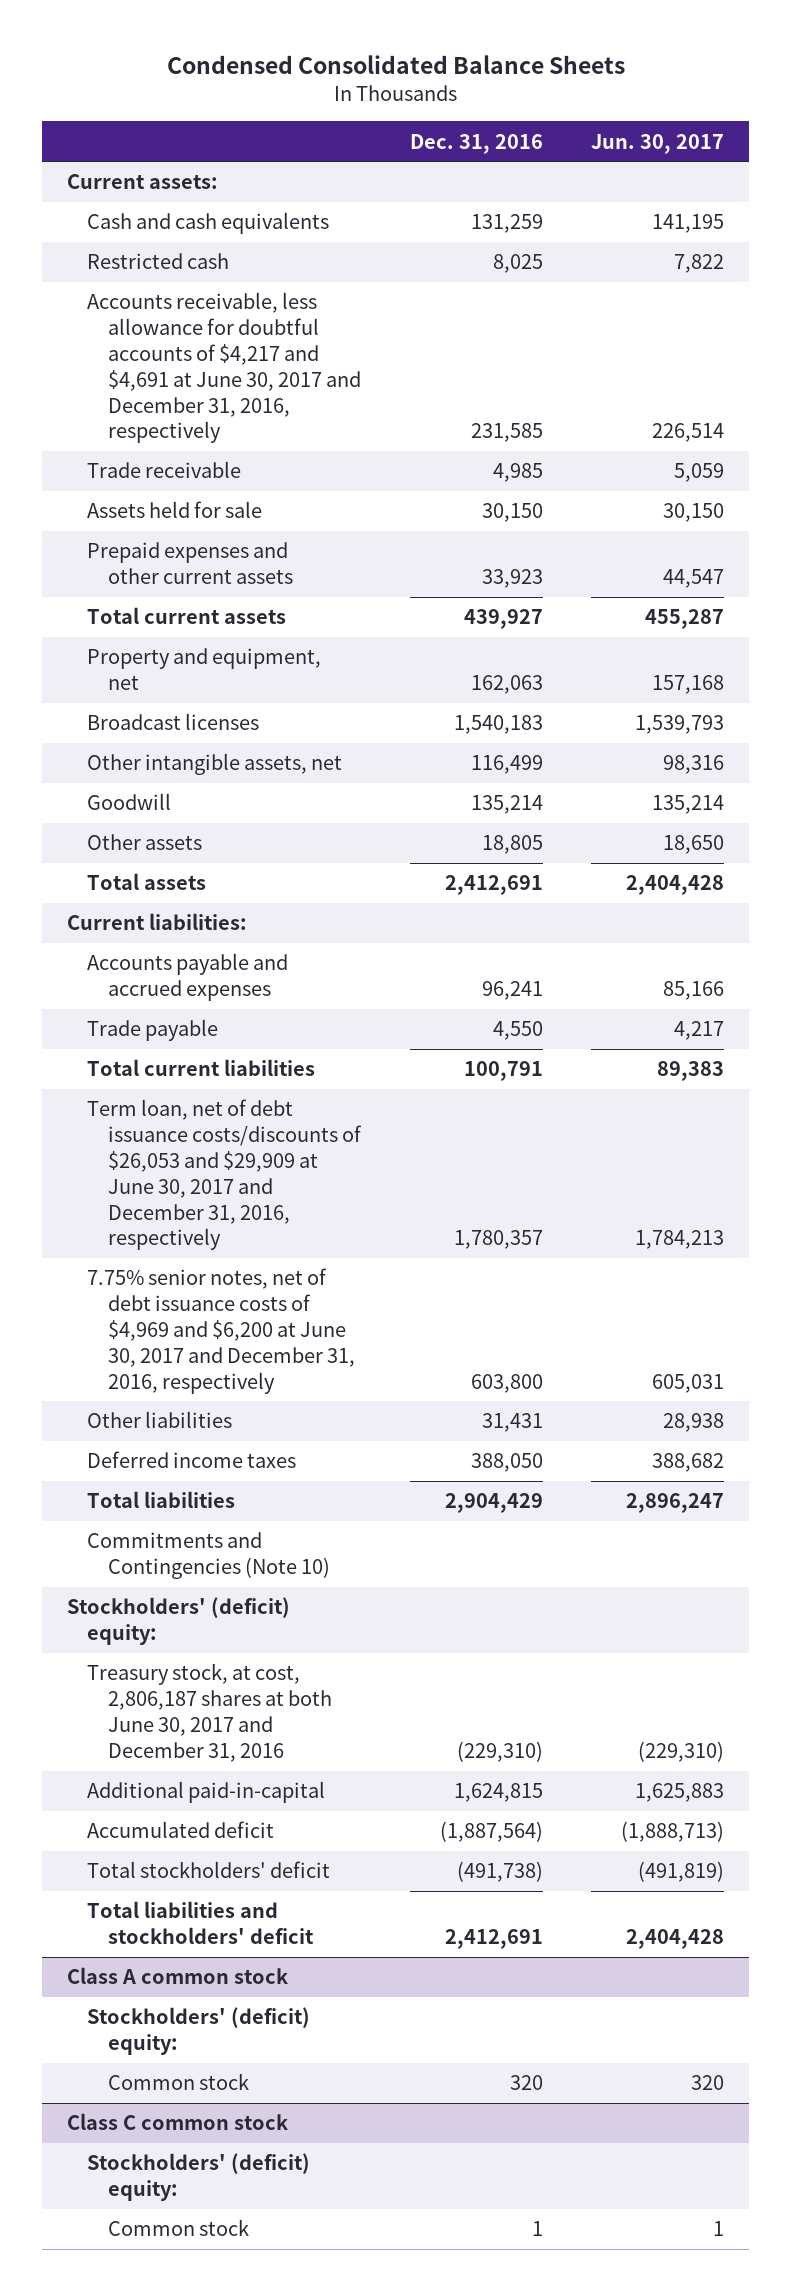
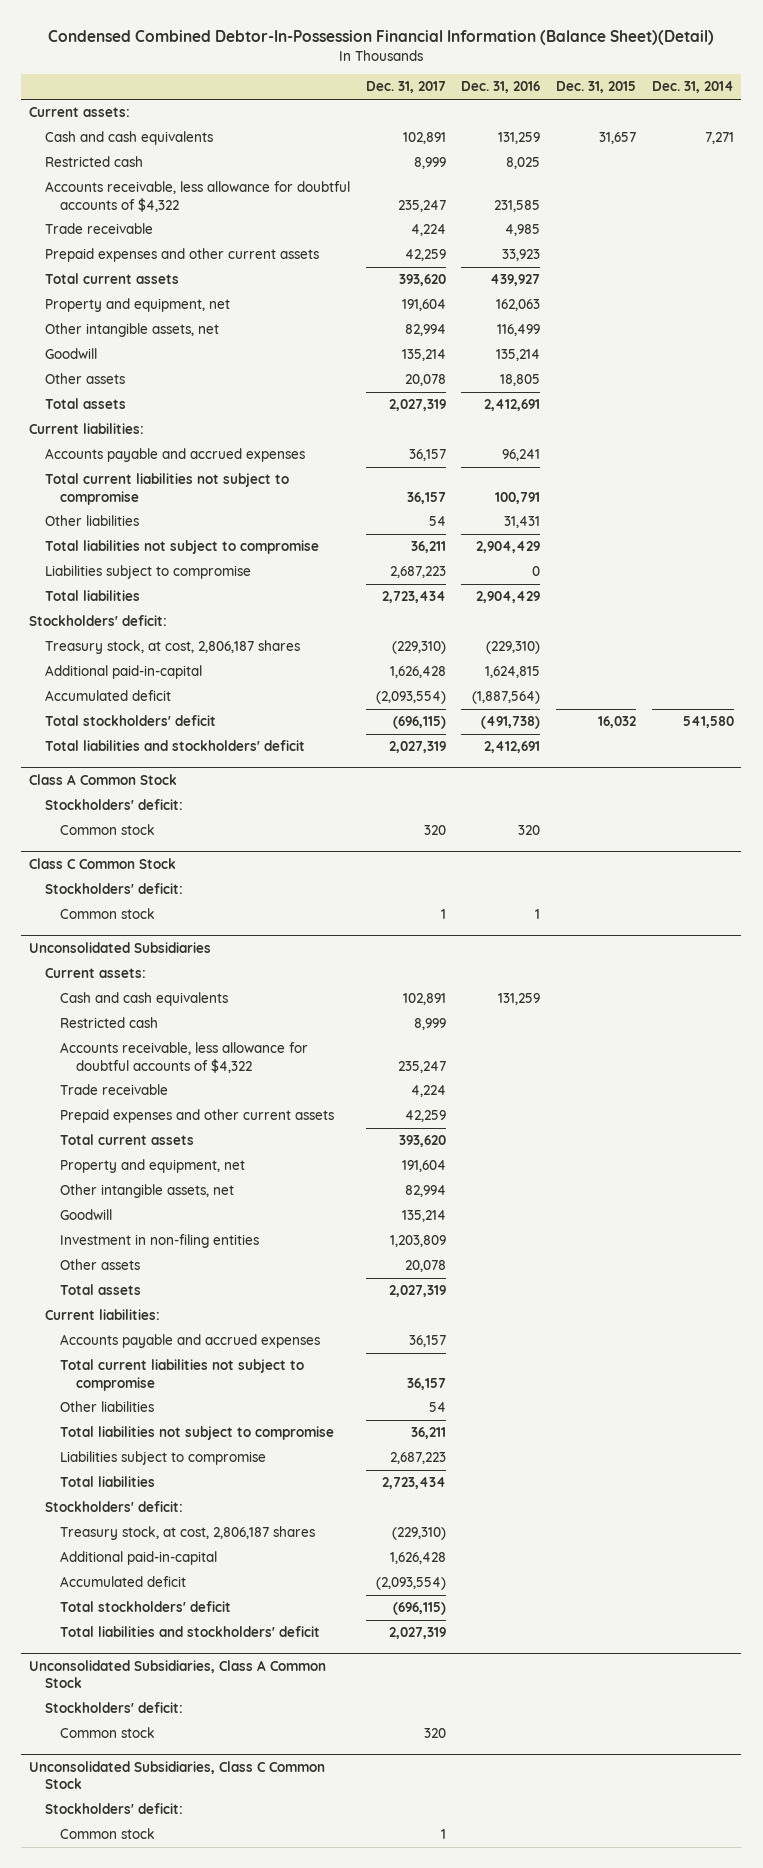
- Condensed Consolidated Balance Sheets
+ Condensed Combined Debtor-In-Possession Financial Information (Balance Sheet)(Detail)
- | Dec. 31, 2016 | Jun. 30, 2017
+ | Dec. 31, 2017 | Dec. 31, 2016 | Dec. 31, 2015 | Dec. 31, 2014
- Accounts receivable, less allowance for doubtful accounts of $4,217 and $4,691 at June 30, 2017 and December 31, 2016, respectively | 231,585 | 226,514
+ Accounts receivable, less allowance for doubtful accounts of $4,322 | 235,247 | 231,585 | |
- Assets held for sale | 30,150 | 30,150
- Broadcast licenses | 1,540,183 | 1,539,793
- Trade payable | 4,550 | 4,217
- Total current liabilities | 100,791 | 89,383
- Term loan, net of debt issuance costs/discounts of $26,053 and $29,909 at June 30, 2017 and December 31, 2016, respectively | 1,780,357 | 1,784,213
- 7.75% senior notes, net of debt issuance costs of $4,969 and $6,200 at June 30, 2017 and December 31, 2016, respectively | 603,800 | 605,031
+ Total current liabilities not subject to compromise | 36,157 | 100,791 | |
- Deferred income taxes | 388,050 | 388,682
+ Total liabilities not subject to compromise | 36,211 | 2,904,429 | |
+ Liabilities subject to compromise | 2,687,223 | 0 | |
- Commitments and Contingencies (Note 10)
- Stockholders' (deficit) equity:
- Treasury stock, at cost, 2,806,187 shares at both June 30, 2017 and December 31, 2016 | (229,310) | (229,310)
+ Stockholders' deficit:
+ Treasury stock, at cost, 2,806,187 shares | (229,310) | (229,310) | |
- Class A common stock
- Stockholders' (deficit) equity:
+ Class A Common Stock
+ Stockholders' deficit:
- Class C common stock
- Stockholders' (deficit) equity:
+ Class C Common Stock
+ Stockholders' deficit:
+ Unconsolidated Subsidiaries
+ Current assets:
+ Cash and cash equivalents | 102,891 | 131,259 | |
+ Restricted cash | 8,999 | | |
+ Accounts receivable, less allowance for doubtful accounts of $4,322 | 235,247 | | |
+ Trade receivable | 4,224 | | |
+ Prepaid expenses and other current assets | 42,259 | | |
+ Total current assets | 393,620 | | |
+ Property and equipment, net | 191,604 | | |
+ Other intangible assets, net | 82,994 | | |
+ Goodwill | 135,214 | | |
+ Investment in non-filing entities | 1,203,809 | | |
+ Other assets | 20,078 | | |
+ Total assets | 2,027,319 | | |
+ Current liabilities:
+ Accounts payable and accrued expenses | 36,157 | | |
+ Total current liabilities not subject to compromise | 36,157 | | |
+ Other liabilities | 54 | | |
+ Total liabilities not subject to compromise | 36,211 | | |
+ Liabilities subject to compromise | 2,687,223 | | |
+ Total liabilities | 2,723,434 | | |
+ Stockholders' deficit:
+ Treasury stock, at cost, 2,806,187 shares | (229,310) | | |
+ Additional paid-in-capital | 1,626,428 | | |
+ Accumulated deficit | (2,093,554) | | |
+ Total stockholders' deficit | (696,115) | | |
+ Total liabilities and stockholders' deficit | 2,027,319 | | |
+ Unconsolidated Subsidiaries, Class A Common Stock
+ Stockholders' deficit:
+ Common stock | 320 | | |
+ Unconsolidated Subsidiaries, Class C Common Stock
+ Stockholders' deficit:
+ Common stock | 1 | | |

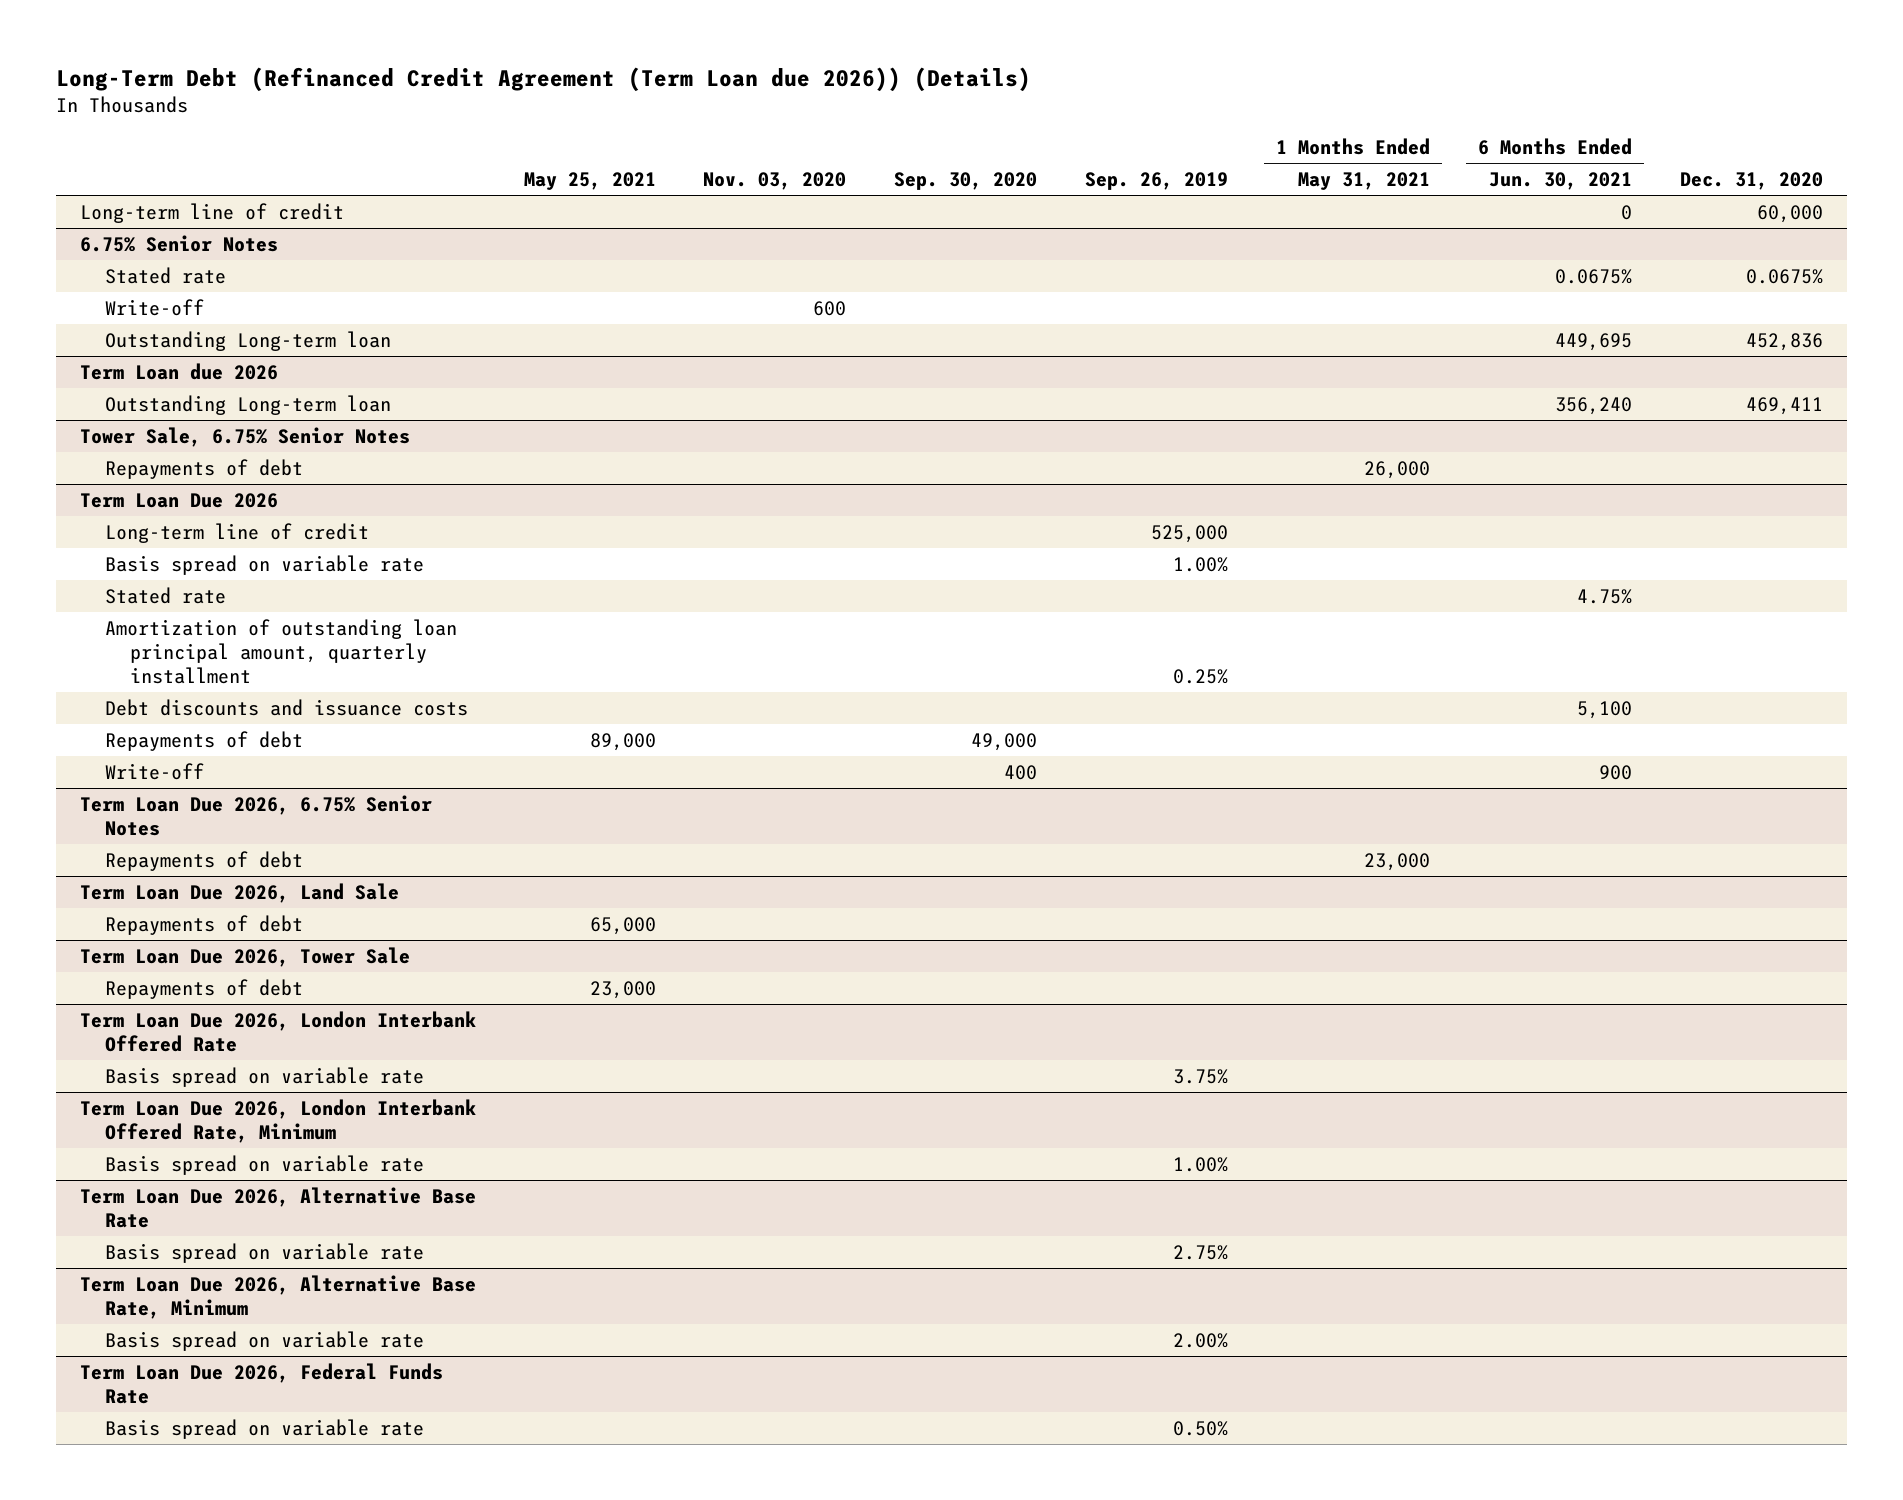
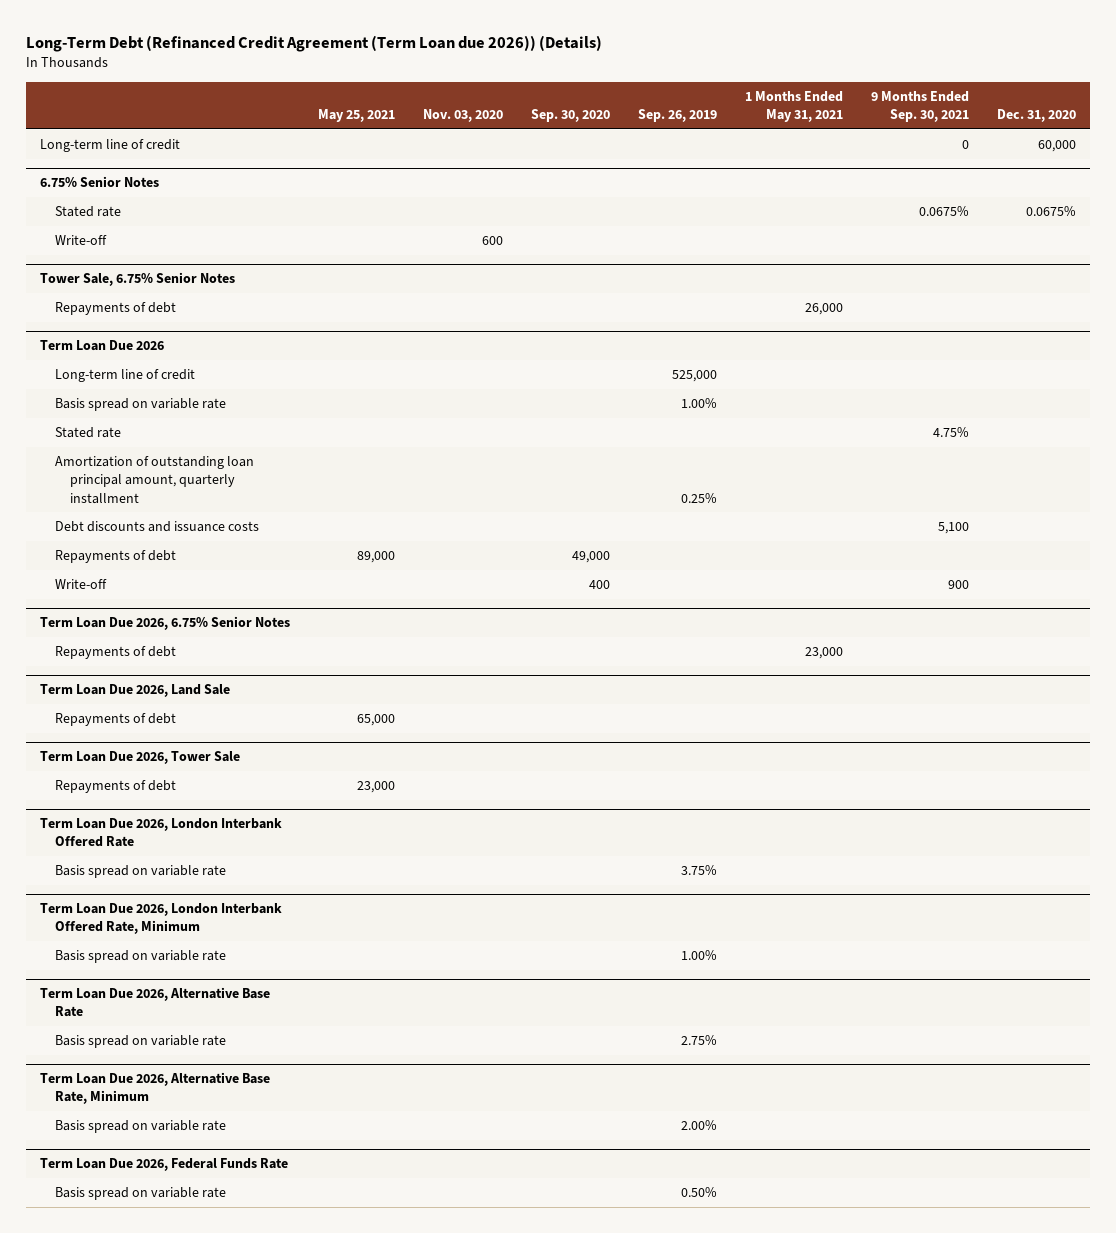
- | May 25, 2021 | Nov. 03, 2020 | Sep. 30, 2020 | Sep. 26, 2019 | 1 Months Ended May 31, 2021 | 6 Months Ended Jun. 30, 2021 | Dec. 31, 2020
+ | May 25, 2021 | Nov. 03, 2020 | Sep. 30, 2020 | Sep. 26, 2019 | 1 Months Ended May 31, 2021 | 9 Months Ended Sep. 30, 2021 | Dec. 31, 2020
@ 6.75% Senior Notes
- Outstanding Long-term loan | | | | | | 449,695 | 452,836
- Term Loan due 2026
- Outstanding Long-term loan | | | | | | 356,240 | 469,411

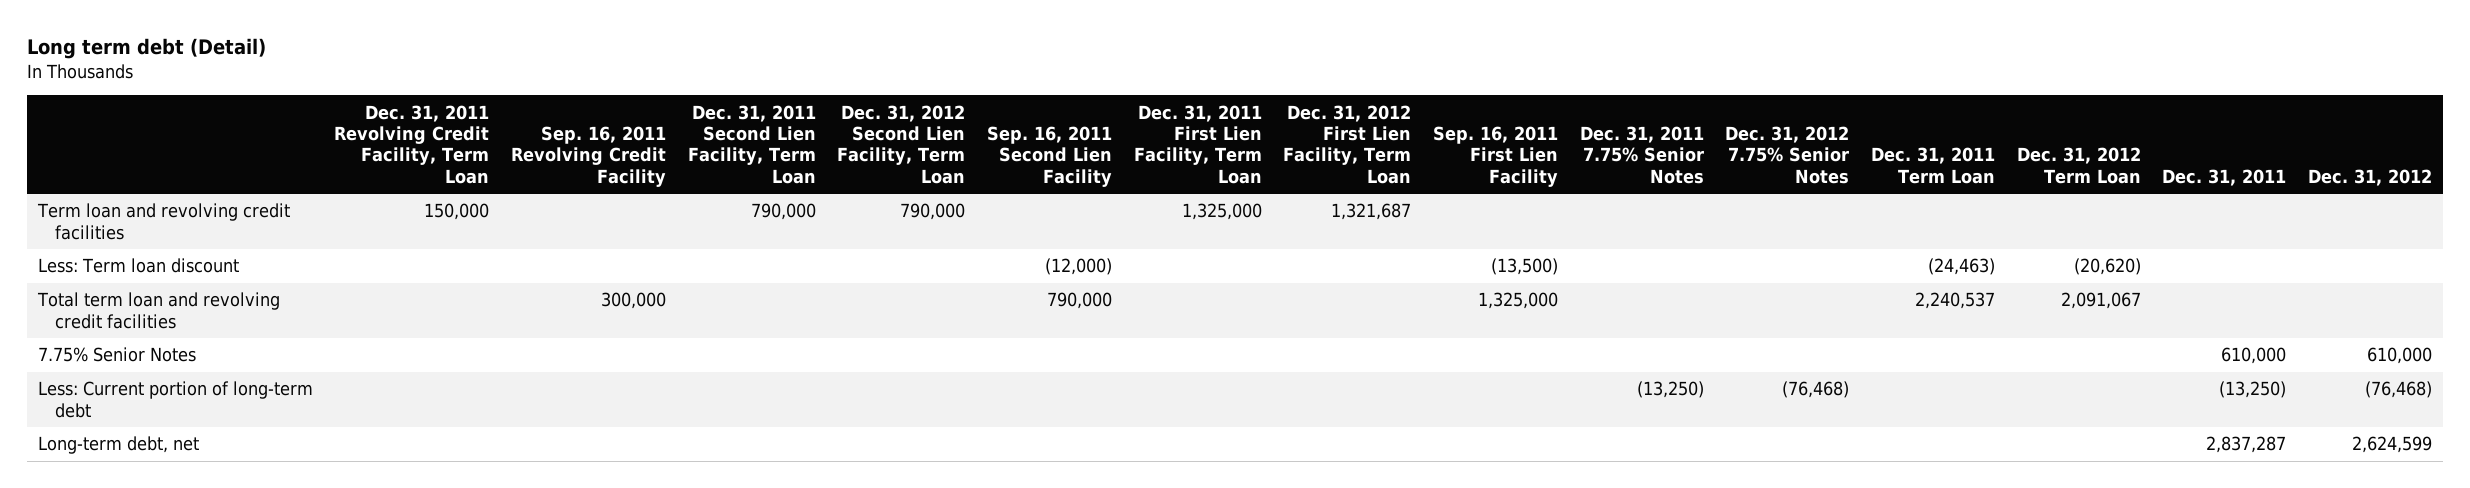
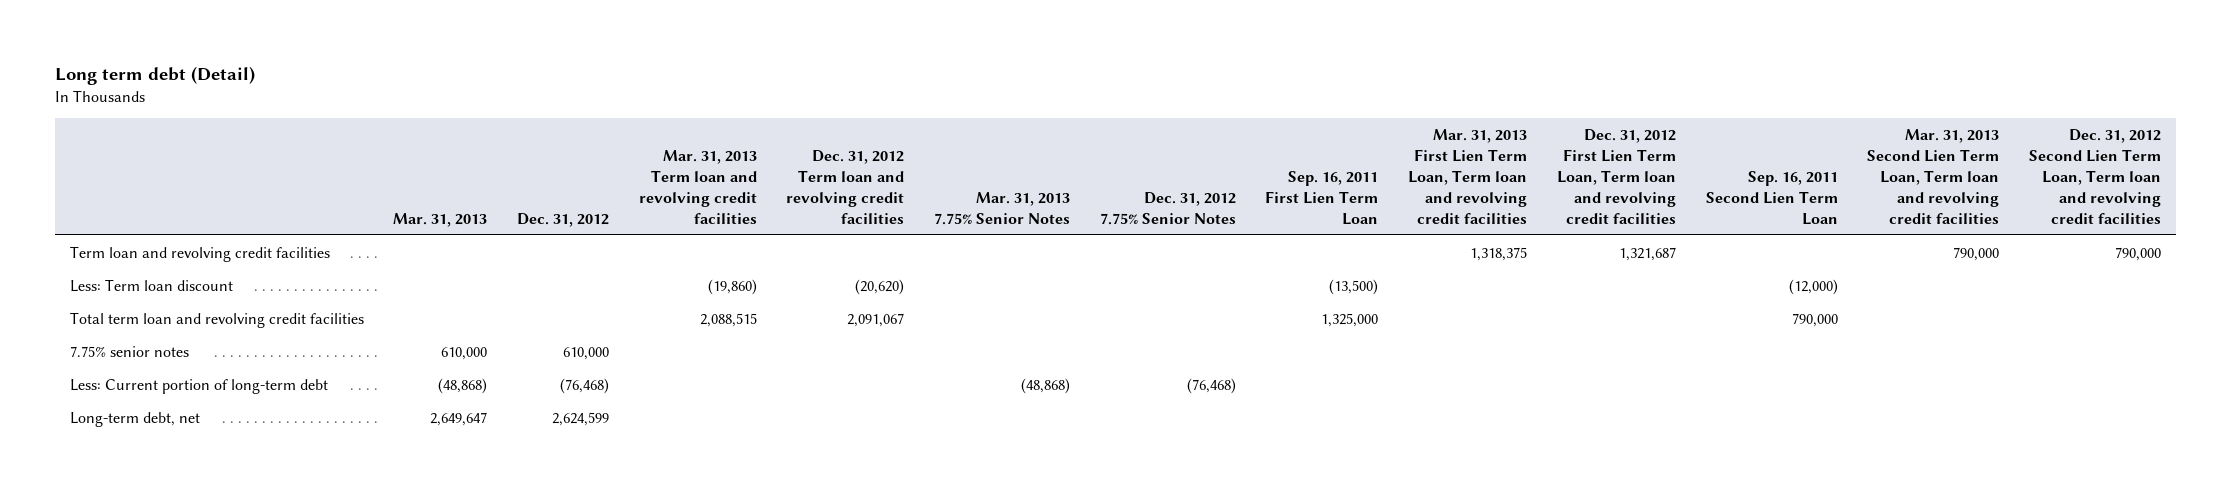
- | Dec. 31, 2011 Revolving Credit Facility, Term Loan | Sep. 16, 2011 Revolving Credit Facility | Dec. 31, 2011 Second Lien Facility, Term Loan | Dec. 31, 2012 Second Lien Facility, Term Loan | Sep. 16, 2011 Second Lien Facility | Dec. 31, 2011 First Lien Facility, Term Loan | Dec. 31, 2012 First Lien Facility, Term Loan | Sep. 16, 2011 First Lien Facility | Dec. 31, 2011 7.75% Senior Notes | Dec. 31, 2012 7.75% Senior Notes | Dec. 31, 2011 Term Loan | Dec. 31, 2012 Term Loan | Dec. 31, 2011 | Dec. 31, 2012
+ | Mar. 31, 2013 | Dec. 31, 2012 | Mar. 31, 2013 Term loan and revolving credit facilities | Dec. 31, 2012 Term loan and revolving credit facilities | Mar. 31, 2013 7.75% Senior Notes | Dec. 31, 2012 7.75% Senior Notes | Sep. 16, 2011 First Lien Term Loan | Mar. 31, 2013 First Lien Term Loan, Term loan and revolving credit facilities | Dec. 31, 2012 First Lien Term Loan, Term loan and revolving credit facilities | Sep. 16, 2011 Second Lien Term Loan | Mar. 31, 2013 Second Lien Term Loan, Term loan and revolving credit facilities | Dec. 31, 2012 Second Lien Term Loan, Term loan and revolving credit facilities
- 7.75% Senior Notes | | | | | | | | | | | | | 610,000 | 610,000
+ 7.75% senior notes | 610,000 | 610,000 | | | | | | | | | |

